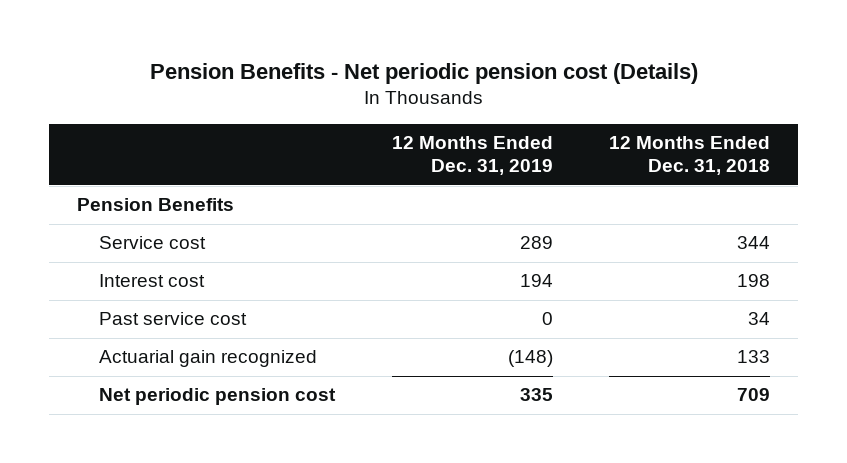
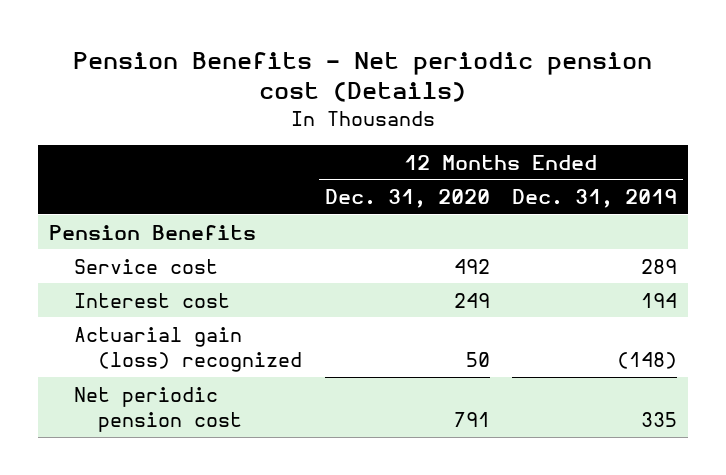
- | 12 Months Ended Dec. 31, 2019 | 12 Months Ended Dec. 31, 2018
+ | 12 Months Ended Dec. 31, 2020 | 12 Months Ended Dec. 31, 2019
- Past service cost | 0 | 34
- Actuarial gain recognized | (148) | 133
+ Actuarial gain (loss) recognized | 50 | (148)

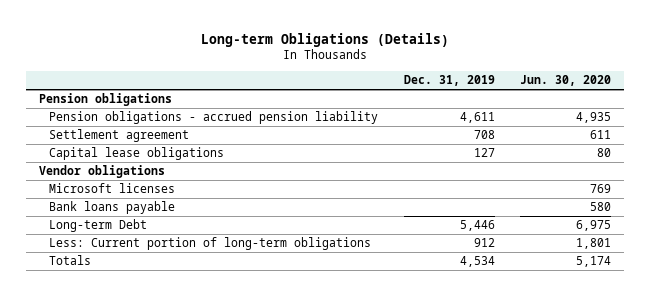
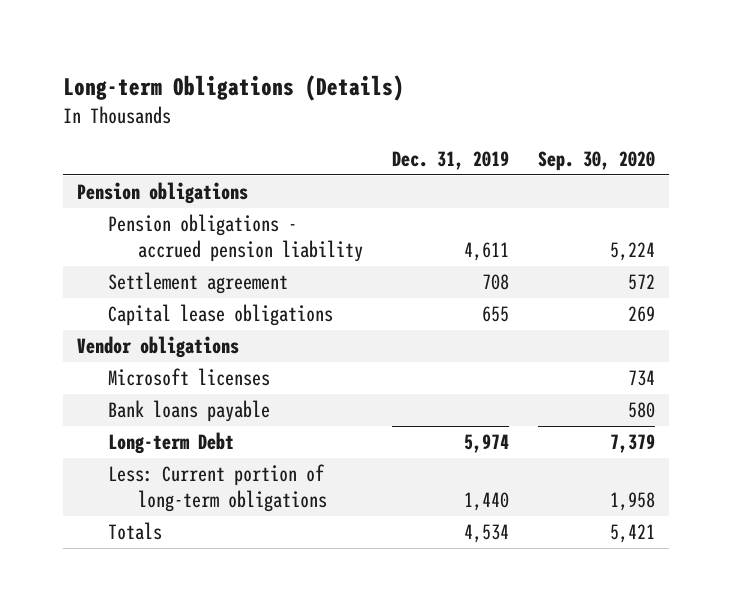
- | Dec. 31, 2019 | Jun. 30, 2020
+ | Dec. 31, 2019 | Sep. 30, 2020
- Capital lease obligations | 127 | 80
+ Capital lease obligations | 655 | 269
- Long-term Debt | 5,446 | 6,975
- Less: Current portion of long-term obligations | 912 | 1,801
+ Long-term Debt | 5,974 | 7,379
+ Less: Current portion of long-term obligations | 1,440 | 1,958

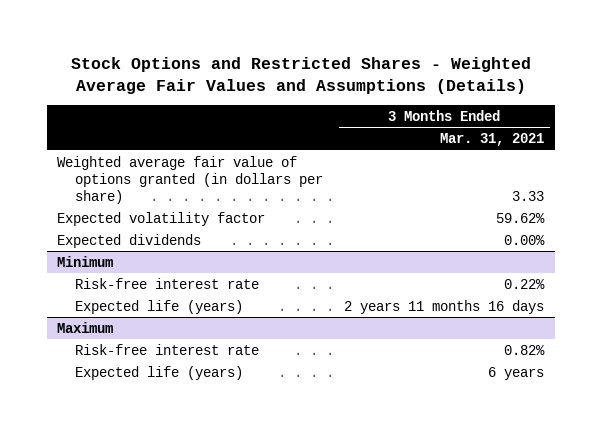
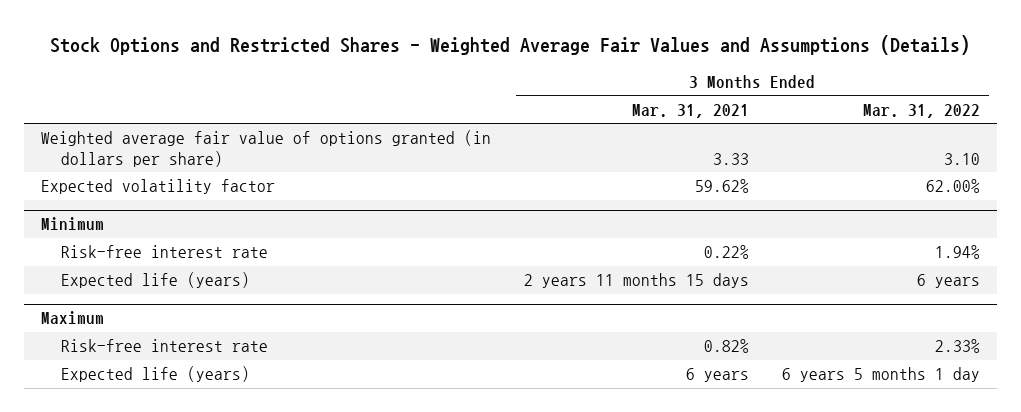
- | 3 Months Ended Mar. 31, 2021
+ | 3 Months Ended Mar. 31, 2021 | 3 Months Ended Mar. 31, 2022
- Expected dividends | 0.00%
@ Minimum
- Expected life (years) | 2 years 11 months 16 days
+ Expected life (years) | 2 years 11 months 15 days | 6 years

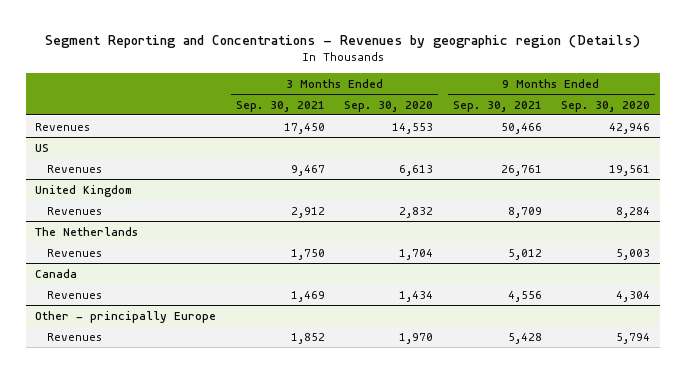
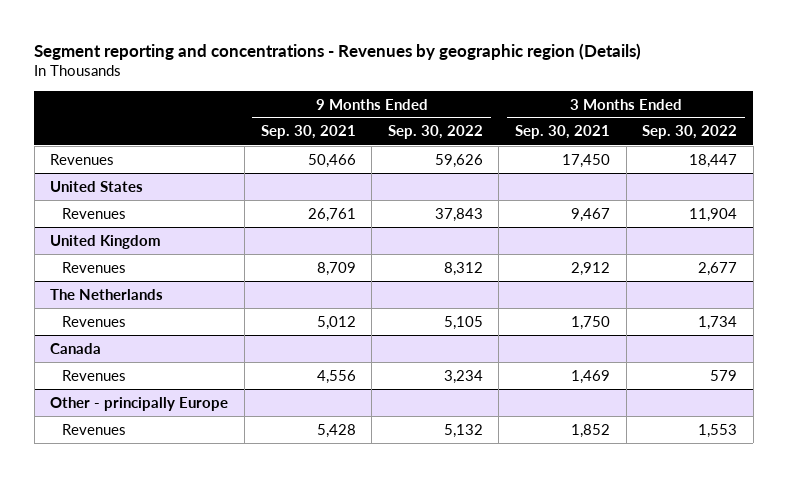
- Segment Reporting and Concentrations - Revenues by geographic region (Details)
+ Segment reporting and concentrations - Revenues by geographic region (Details)
- | 3 Months Ended Sep. 30, 2021 | 3 Months Ended Sep. 30, 2020 | 9 Months Ended Sep. 30, 2021 | 9 Months Ended Sep. 30, 2020
+ | 9 Months Ended Sep. 30, 2021 | 9 Months Ended Sep. 30, 2022 | 3 Months Ended Sep. 30, 2021 | 3 Months Ended Sep. 30, 2022
- US
+ United States

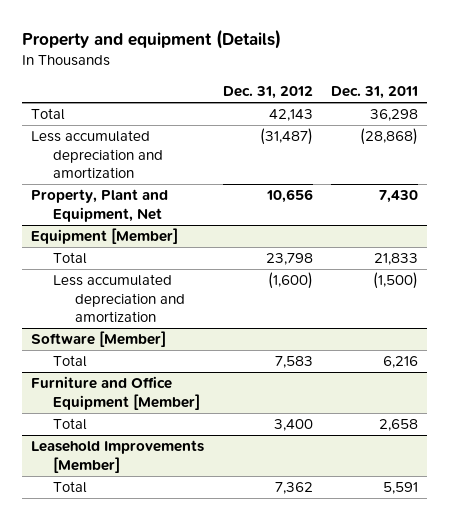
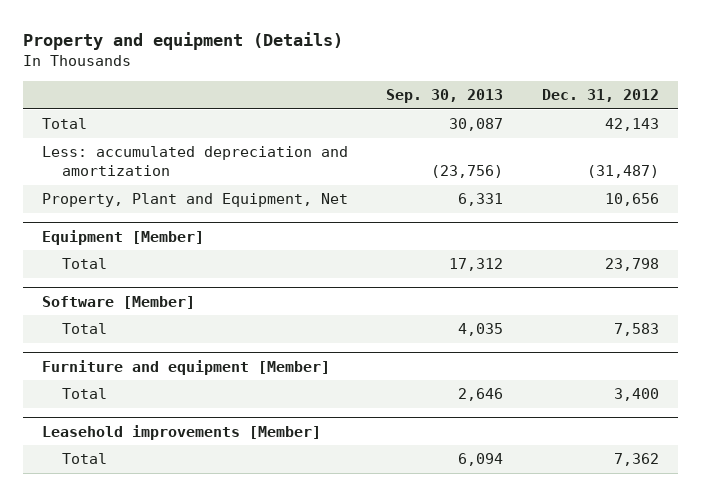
- | Dec. 31, 2012 | Dec. 31, 2011
+ | Sep. 30, 2013 | Dec. 31, 2012
- Less accumulated depreciation and amortization | (31,487) | (28,868)
+ Less: accumulated depreciation and amortization | (23,756) | (31,487)
@ Equipment [Member]
- Less accumulated depreciation and amortization | (1,600) | (1,500)
- Furniture and Office Equipment [Member]
+ Furniture and equipment [Member]
- Leasehold Improvements [Member]
+ Leasehold improvements [Member]

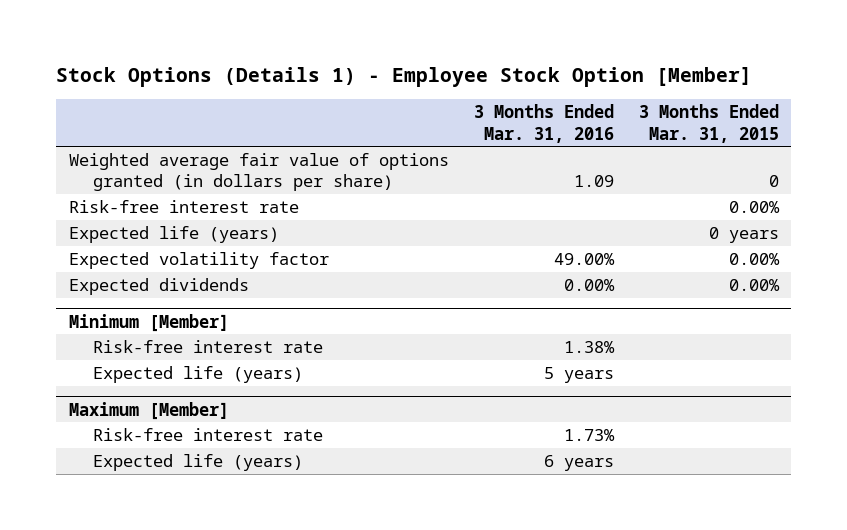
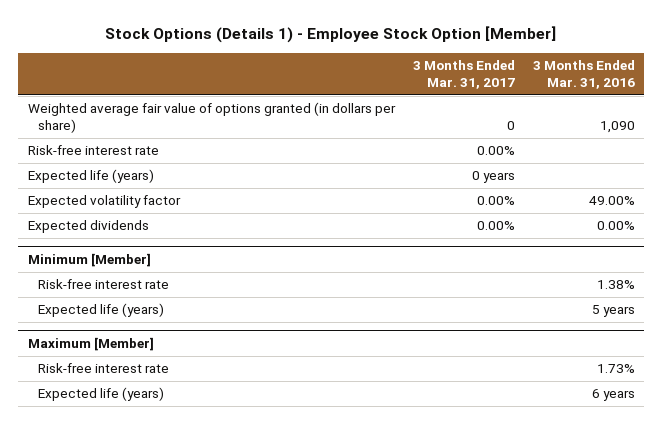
- | 3 Months Ended Mar. 31, 2016 | 3 Months Ended Mar. 31, 2015
+ | 3 Months Ended Mar. 31, 2017 | 3 Months Ended Mar. 31, 2016
- Weighted average fair value of options granted (in dollars per share) | 1.09 | 0
+ Weighted average fair value of options granted (in dollars per share) | 0 | 1,090

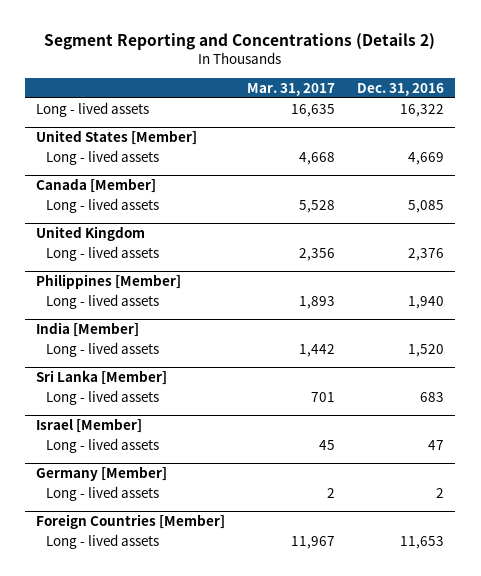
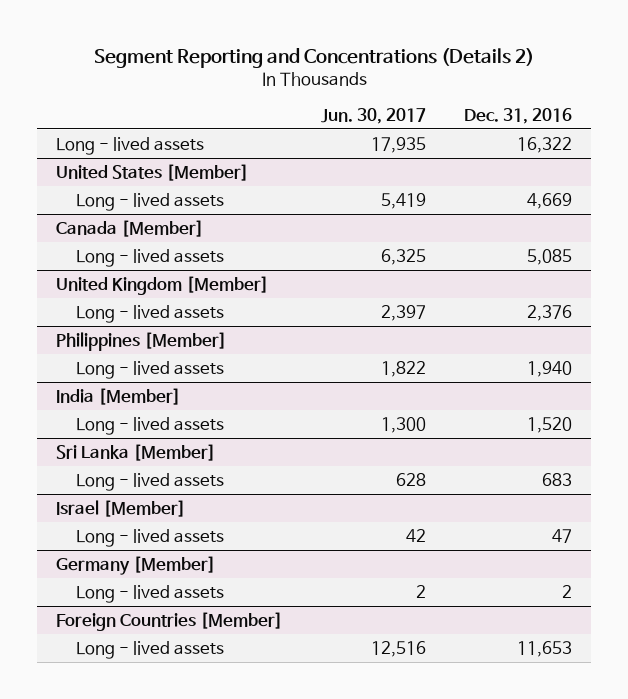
- | Mar. 31, 2017 | Dec. 31, 2016
+ | Jun. 30, 2017 | Dec. 31, 2016
- United Kingdom
+ United Kingdom [Member]

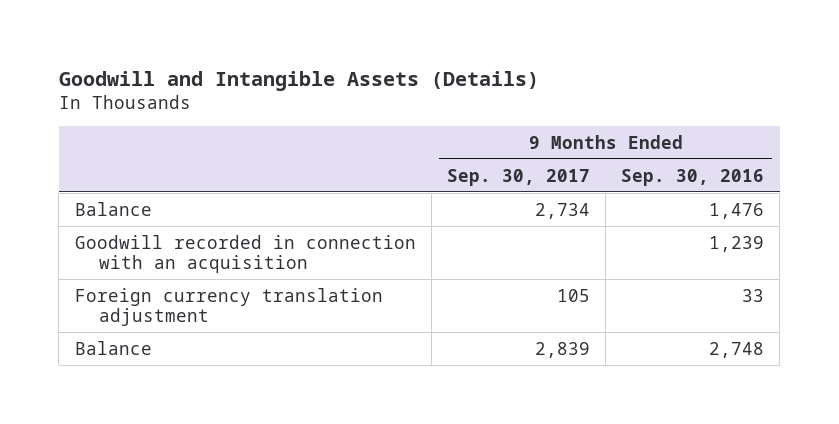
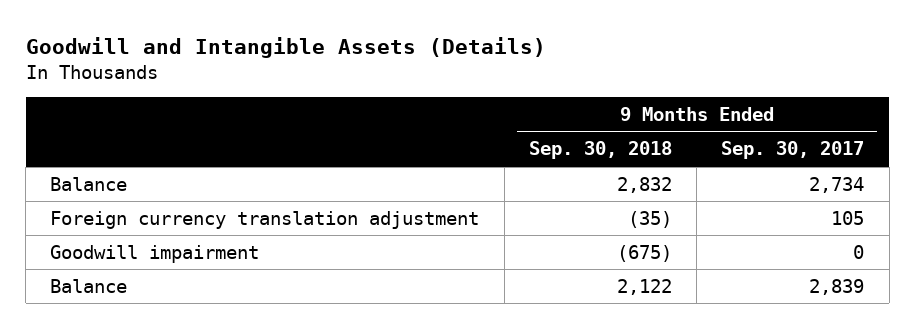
- | 9 Months Ended Sep. 30, 2017 | 9 Months Ended Sep. 30, 2016
+ | 9 Months Ended Sep. 30, 2018 | 9 Months Ended Sep. 30, 2017
- Goodwill recorded in connection with an acquisition | | 1,239
+ Goodwill impairment | (675) | 0

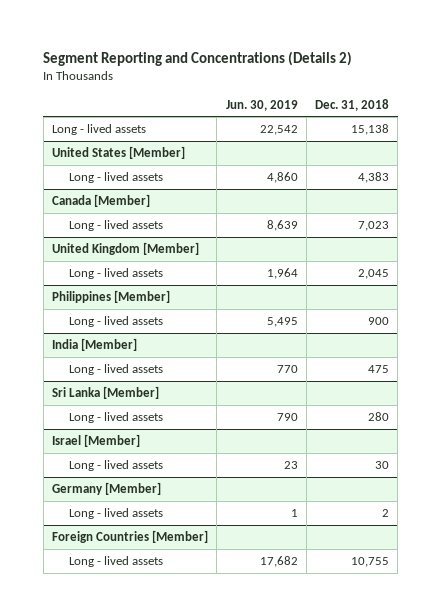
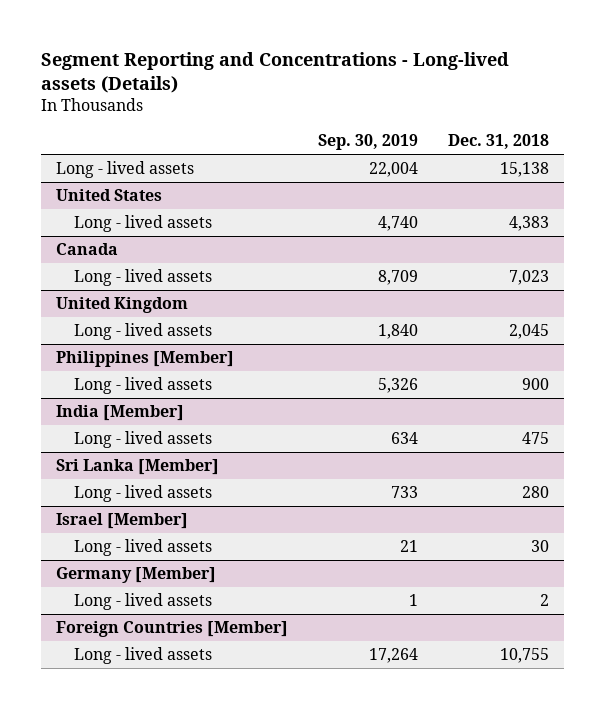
- Segment Reporting and Concentrations (Details 2)
+ Segment Reporting and Concentrations - Long-lived assets (Details)
- | Jun. 30, 2019 | Dec. 31, 2018
+ | Sep. 30, 2019 | Dec. 31, 2018
- United States [Member]
+ United States
- Canada [Member]
+ Canada
- United Kingdom [Member]
+ United Kingdom

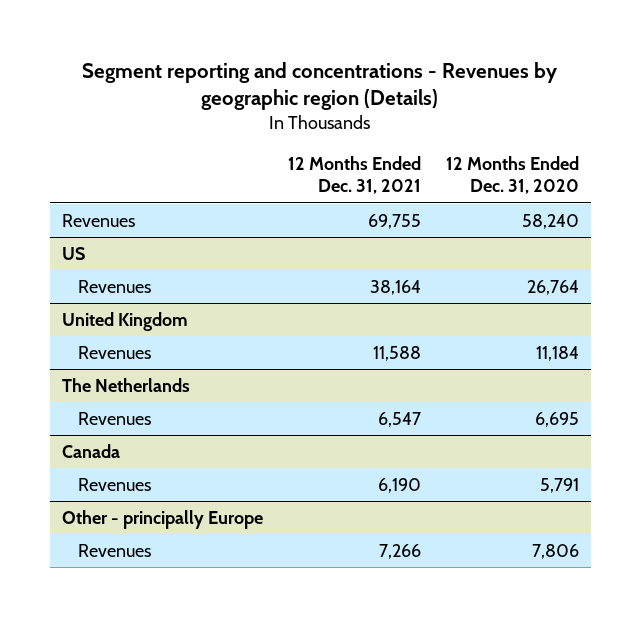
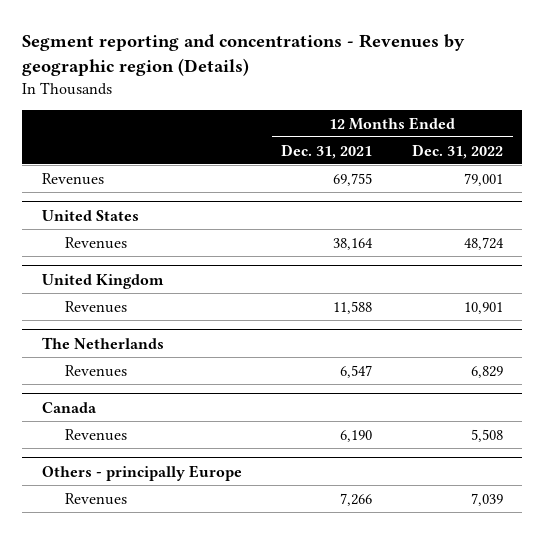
- | 12 Months Ended Dec. 31, 2021 | 12 Months Ended Dec. 31, 2020
+ | 12 Months Ended Dec. 31, 2021 | 12 Months Ended Dec. 31, 2022
- US
+ United States
- Other - principally Europe
+ Others - principally Europe

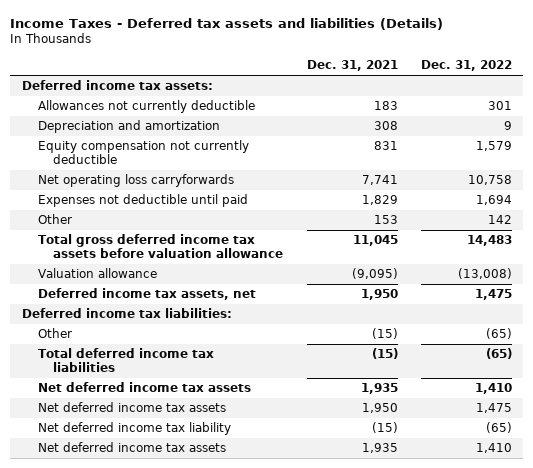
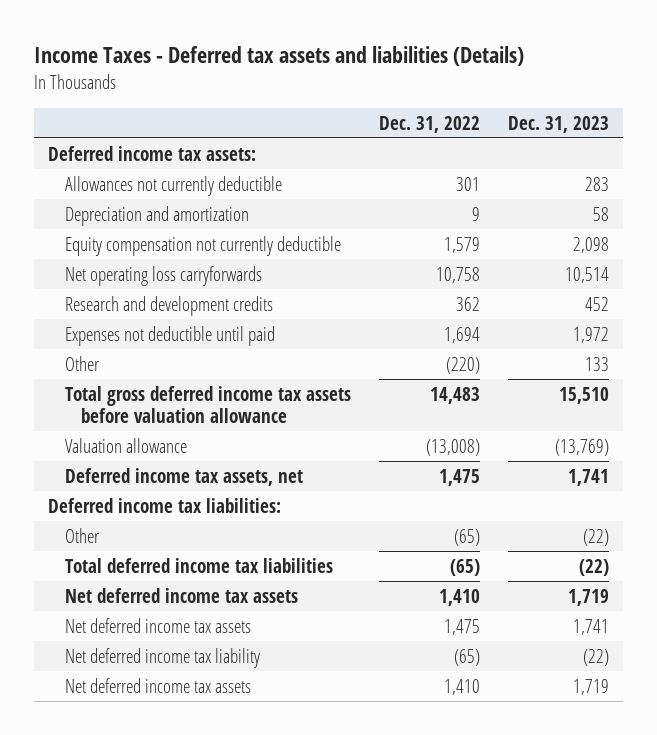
- | Dec. 31, 2021 | Dec. 31, 2022
+ | Dec. 31, 2022 | Dec. 31, 2023
+ Research and development credits | 362 | 452
- Other | 153 | 142
+ Other | (220) | 133

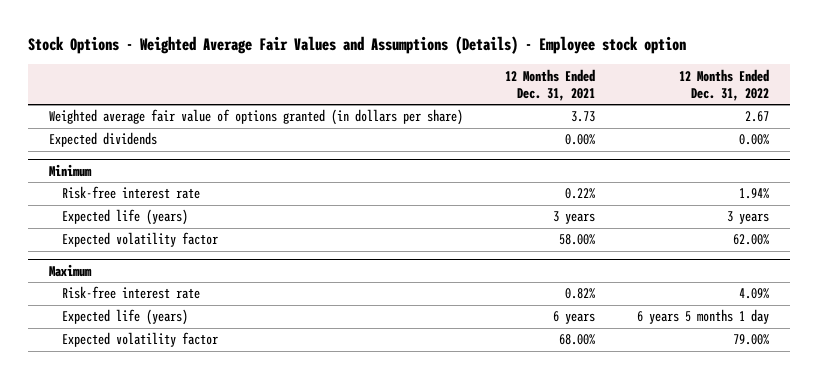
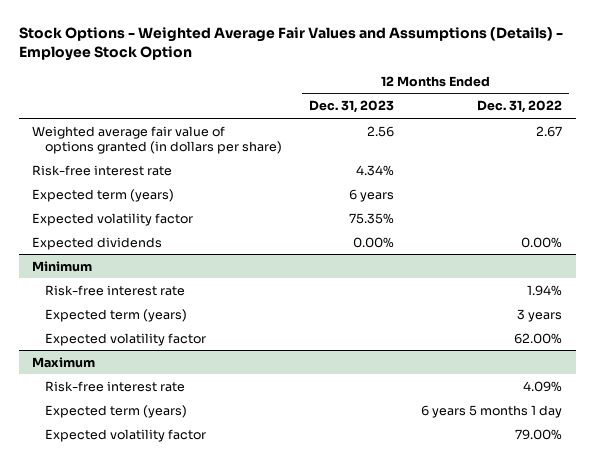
- Stock Options - Weighted Average Fair Values and Assumptions (Details) - Employee stock option
+ Stock Options - Weighted Average Fair Values and Assumptions (Details) - Employee Stock Option
- | 12 Months Ended Dec. 31, 2021 | 12 Months Ended Dec. 31, 2022
+ | 12 Months Ended Dec. 31, 2023 | 12 Months Ended Dec. 31, 2022
+ Risk-free interest rate | 4.34% |
+ Expected term (years) | 6 years |
+ Expected volatility factor | 75.35% |
@ Minimum
- Expected life (years) | 3 years | 3 years
+ Expected term (years) | | 3 years
@ Maximum
- Expected life (years) | 6 years | 6 years 5 months 1 day
+ Expected term (years) | | 6 years 5 months 1 day

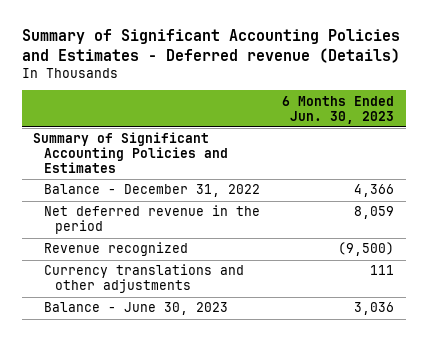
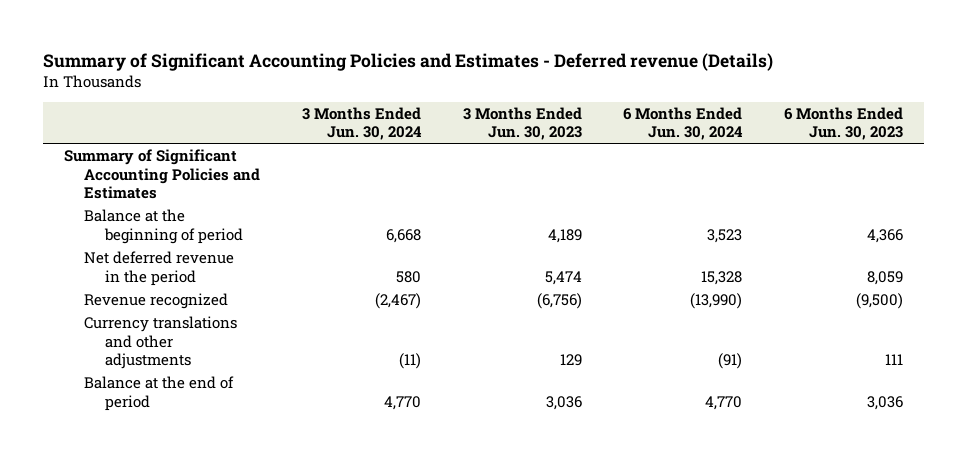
- | 6 Months Ended Jun. 30, 2023
+ | 3 Months Ended Jun. 30, 2024 | 3 Months Ended Jun. 30, 2023 | 6 Months Ended Jun. 30, 2024 | 6 Months Ended Jun. 30, 2023
- Balance - December 31, 2022 | 4,366
+ Balance at the beginning of period | 6,668 | 4,189 | 3,523 | 4,366
- Balance - June 30, 2023 | 3,036
+ Balance at the end of period | 4,770 | 3,036 | 4,770 | 3,036

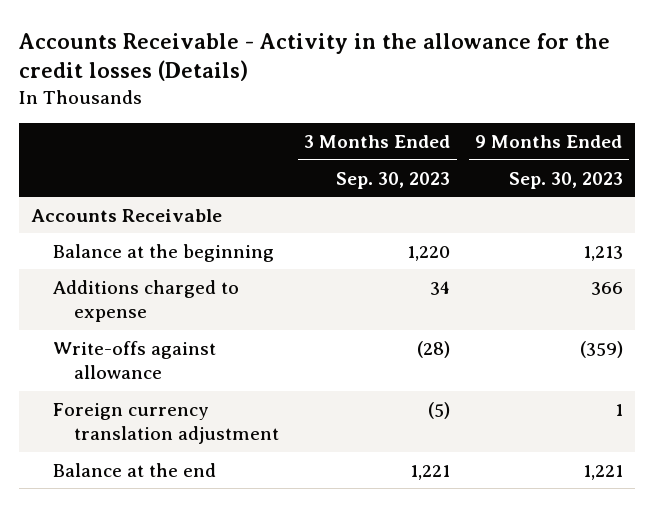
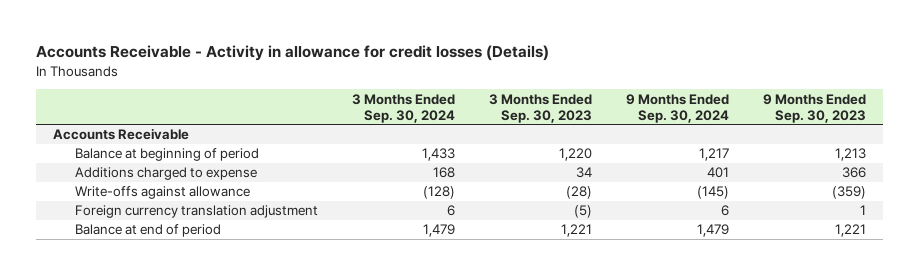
- Accounts Receivable - Activity in the allowance for the credit losses (Details)
+ Accounts Receivable - Activity in allowance for credit losses (Details)
- | 3 Months Ended Sep. 30, 2023 | 9 Months Ended Sep. 30, 2023
+ | 3 Months Ended Sep. 30, 2024 | 3 Months Ended Sep. 30, 2023 | 9 Months Ended Sep. 30, 2024 | 9 Months Ended Sep. 30, 2023
- Balance at the beginning | 1,220 | 1,213
+ Balance at beginning of period | 1,433 | 1,220 | 1,217 | 1,213
- Balance at the end | 1,221 | 1,221
+ Balance at end of period | 1,479 | 1,221 | 1,479 | 1,221

